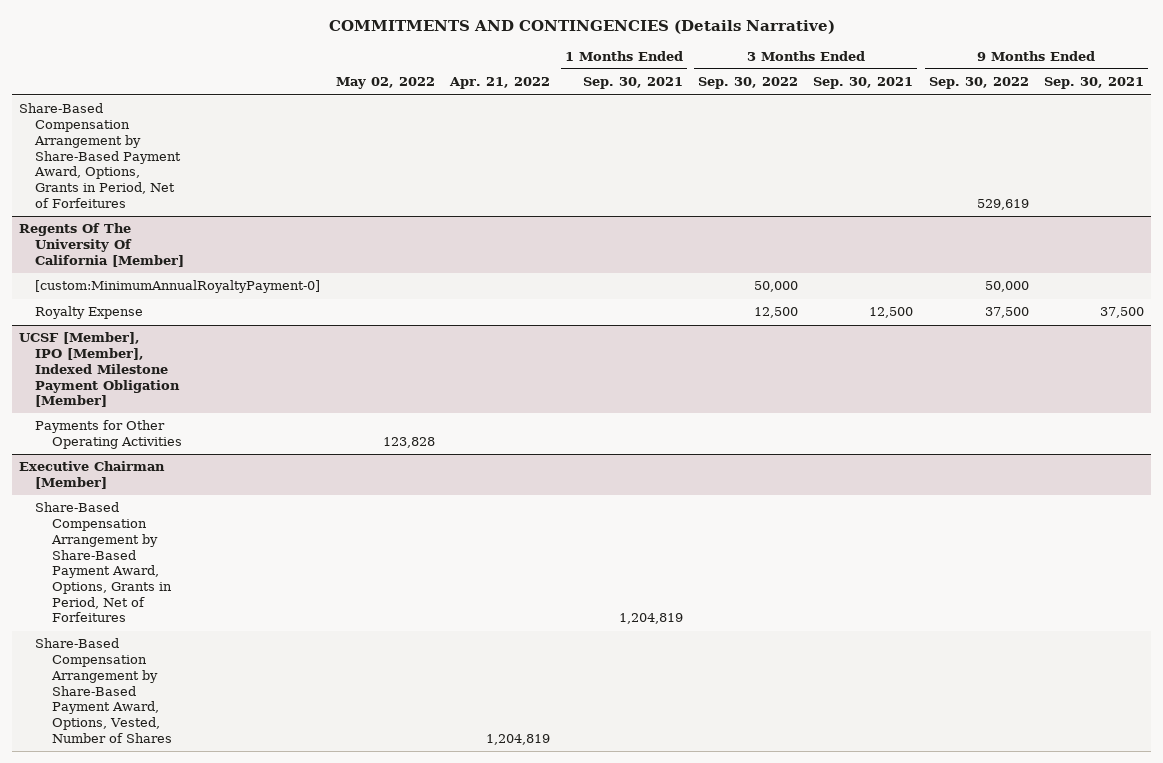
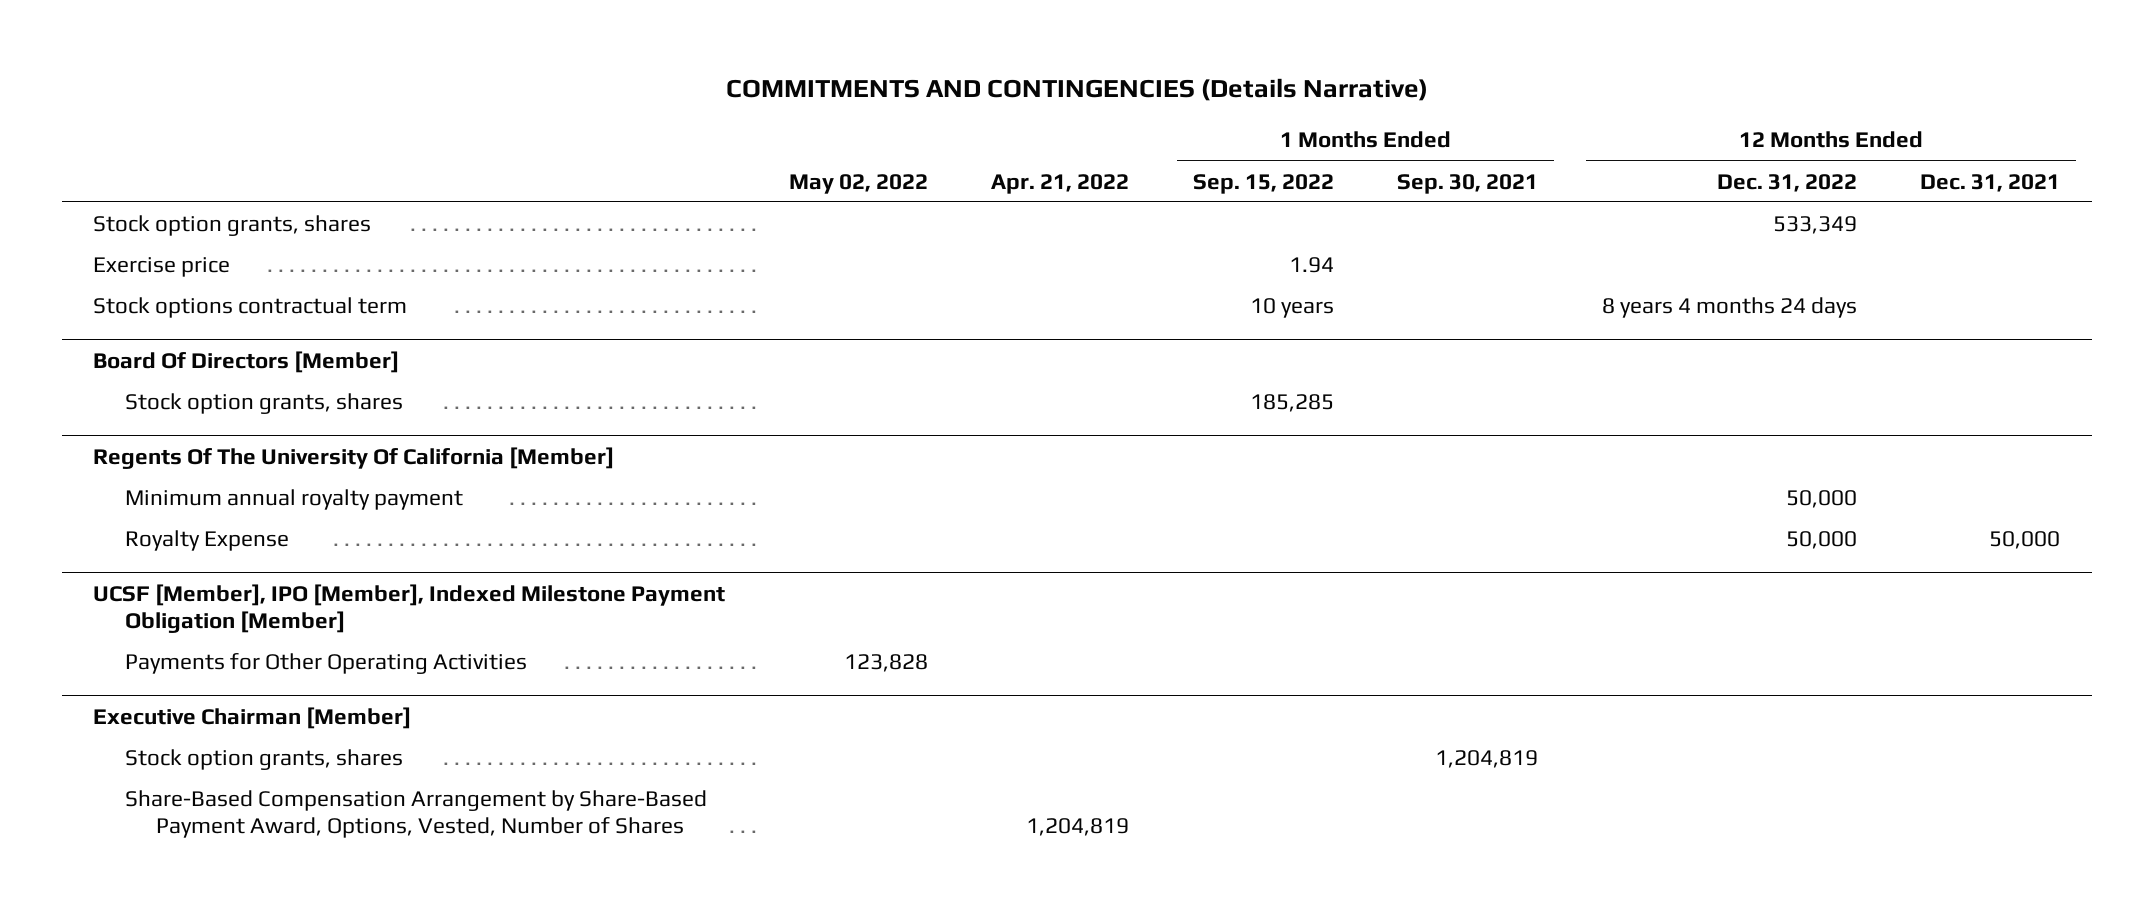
- | May 02, 2022 | Apr. 21, 2022 | 1 Months Ended Sep. 30, 2021 | 3 Months Ended Sep. 30, 2022 | 3 Months Ended Sep. 30, 2021 | 9 Months Ended Sep. 30, 2022 | 9 Months Ended Sep. 30, 2021
+ | May 02, 2022 | Apr. 21, 2022 | 1 Months Ended Sep. 15, 2022 | 1 Months Ended Sep. 30, 2021 | 12 Months Ended Dec. 31, 2022 | 12 Months Ended Dec. 31, 2021
- Share-Based Compensation Arrangement by Share-Based Payment Award, Options, Grants in Period, Net of Forfeitures | | | | | | 529,619 |
+ Stock option grants, shares | | | | | 533,349 |
+ Exercise price | | | 1.94 | | |
+ Stock options contractual term | | | 10 years | | 8 years 4 months 24 days |
+ Board Of Directors [Member]
+ Stock option grants, shares | | | 185,285 | | |
@ Regents Of The University Of California [Member]
- [custom:MinimumAnnualRoyaltyPayment-0] | | | | 50,000 | | 50,000 |
+ Minimum annual royalty payment | | | | | 50,000 |
@ Executive Chairman [Member]
- Share-Based Compensation Arrangement by Share-Based Payment Award, Options, Grants in Period, Net of Forfeitures | | | 1,204,819 | | | |
+ Stock option grants, shares | | | | 1,204,819 | |

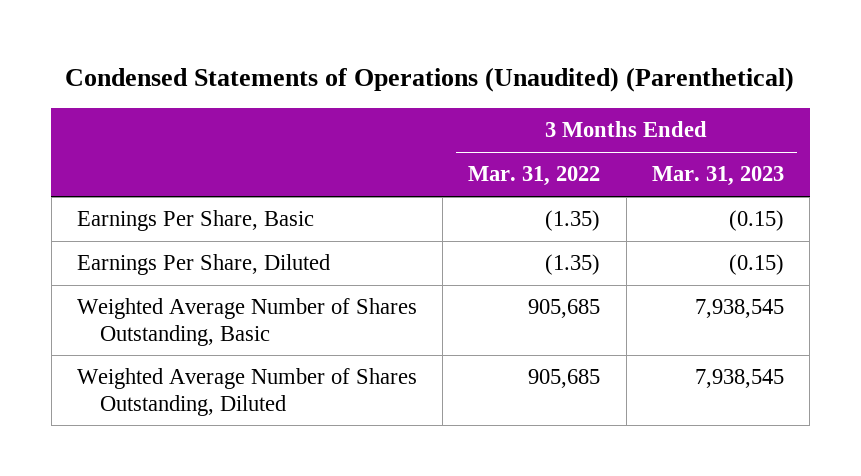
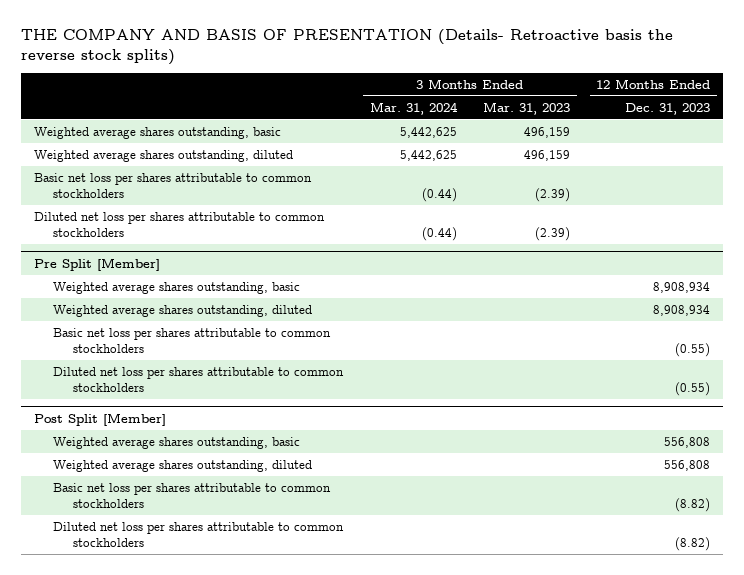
- Condensed Statements of Operations (Unaudited) (Parenthetical)
+ THE COMPANY AND BASIS OF PRESENTATION (Details- Retroactive basis the reverse stock splits)
- | 3 Months Ended Mar. 31, 2022 | 3 Months Ended Mar. 31, 2023
+ | 3 Months Ended Mar. 31, 2024 | 3 Months Ended Mar. 31, 2023 | 12 Months Ended Dec. 31, 2023
- Earnings Per Share, Basic | (1.35) | (0.15)
- Earnings Per Share, Diluted | (1.35) | (0.15)
- Weighted Average Number of Shares Outstanding, Basic | 905,685 | 7,938,545
- Weighted Average Number of Shares Outstanding, Diluted | 905,685 | 7,938,545
+ Weighted average shares outstanding, basic | 5,442,625 | 496,159 |
+ Weighted average shares outstanding, diluted | 5,442,625 | 496,159 |
+ Basic net loss per shares attributable to common stockholders | (0.44) | (2.39) |
+ Diluted net loss per shares attributable to common stockholders | (0.44) | (2.39) |
+ Pre Split [Member]
+ Weighted average shares outstanding, basic | | | 8,908,934
+ Weighted average shares outstanding, diluted | | | 8,908,934
+ Basic net loss per shares attributable to common stockholders | | | (0.55)
+ Diluted net loss per shares attributable to common stockholders | | | (0.55)
+ Post Split [Member]
+ Weighted average shares outstanding, basic | | | 556,808
+ Weighted average shares outstanding, diluted | | | 556,808
+ Basic net loss per shares attributable to common stockholders | | | (8.82)
+ Diluted net loss per shares attributable to common stockholders | | | (8.82)

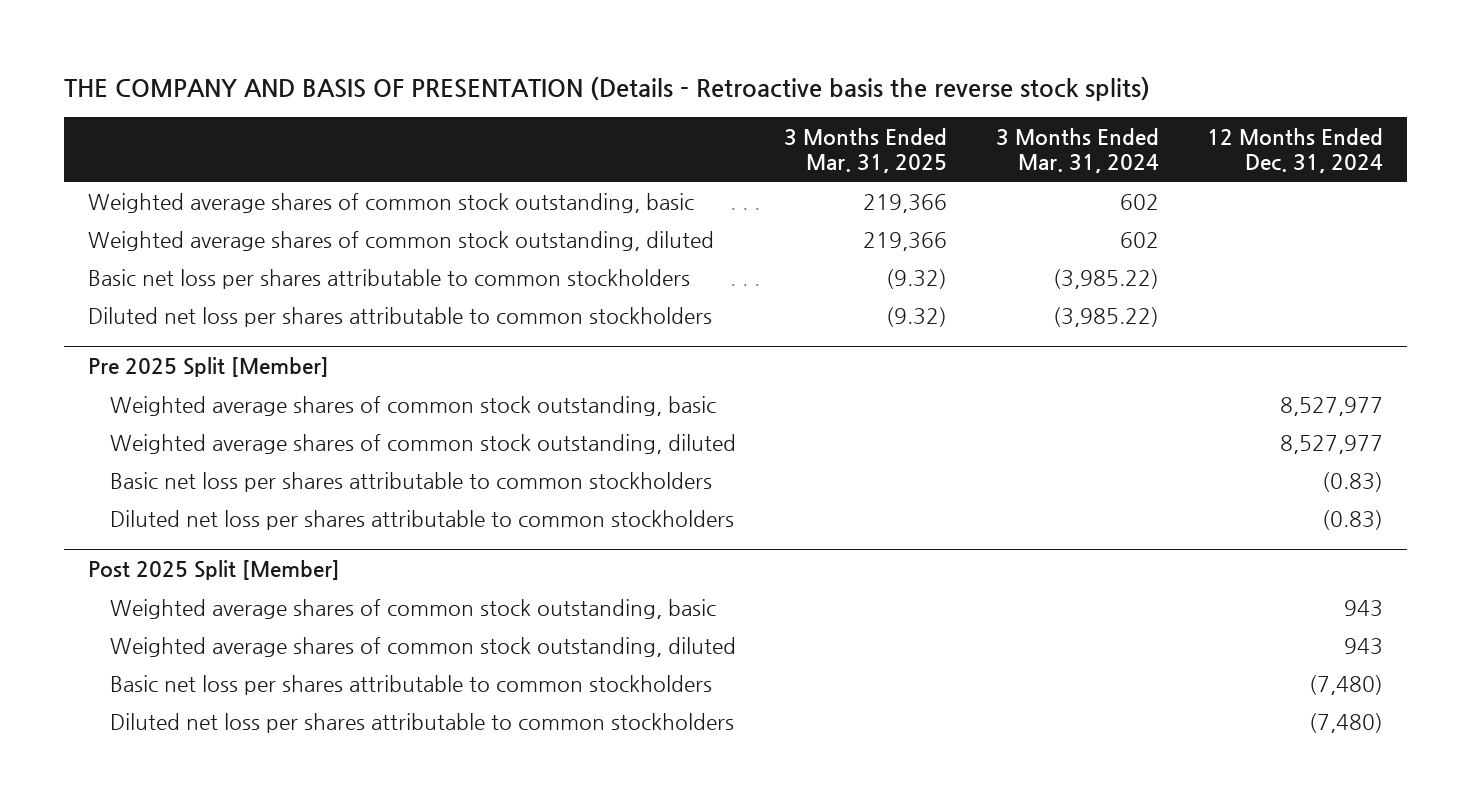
- THE COMPANY AND BASIS OF PRESENTATION (Details- Retroactive basis the reverse stock splits)
+ THE COMPANY AND BASIS OF PRESENTATION (Details - Retroactive basis the reverse stock splits)
- | 3 Months Ended Mar. 31, 2024 | 3 Months Ended Mar. 31, 2023 | 12 Months Ended Dec. 31, 2023
+ | 3 Months Ended Mar. 31, 2025 | 3 Months Ended Mar. 31, 2024 | 12 Months Ended Dec. 31, 2024
- Weighted average shares outstanding, basic | 5,442,625 | 496,159 |
- Weighted average shares outstanding, diluted | 5,442,625 | 496,159 |
- Basic net loss per shares attributable to common stockholders | (0.44) | (2.39) |
- Diluted net loss per shares attributable to common stockholders | (0.44) | (2.39) |
- Pre Split [Member]
- Weighted average shares outstanding, basic | | | 8,908,934
- Weighted average shares outstanding, diluted | | | 8,908,934
- Basic net loss per shares attributable to common stockholders | | | (0.55)
- Diluted net loss per shares attributable to common stockholders | | | (0.55)
- Post Split [Member]
- Weighted average shares outstanding, basic | | | 556,808
- Weighted average shares outstanding, diluted | | | 556,808
- Basic net loss per shares attributable to common stockholders | | | (8.82)
- Diluted net loss per shares attributable to common stockholders | | | (8.82)
+ Weighted average shares of common stock outstanding, basic | 219,366 | 602 |
+ Weighted average shares of common stock outstanding, diluted | 219,366 | 602 |
+ Basic net loss per shares attributable to common stockholders | (9.32) | (3,985.22) |
+ Diluted net loss per shares attributable to common stockholders | (9.32) | (3,985.22) |
+ Pre 2025 Split [Member]
+ Weighted average shares of common stock outstanding, basic | | | 8,527,977
+ Weighted average shares of common stock outstanding, diluted | | | 8,527,977
+ Basic net loss per shares attributable to common stockholders | | | (0.83)
+ Diluted net loss per shares attributable to common stockholders | | | (0.83)
+ Post 2025 Split [Member]
+ Weighted average shares of common stock outstanding, basic | | | 943
+ Weighted average shares of common stock outstanding, diluted | | | 943
+ Basic net loss per shares attributable to common stockholders | | | (7,480)
+ Diluted net loss per shares attributable to common stockholders | | | (7,480)

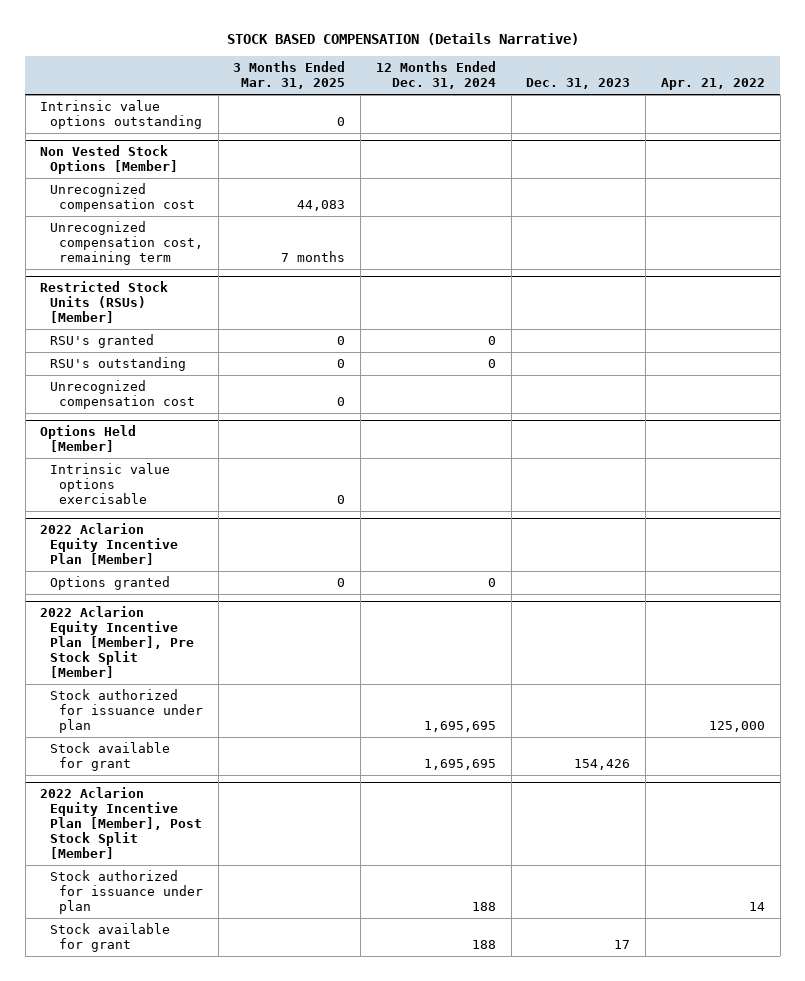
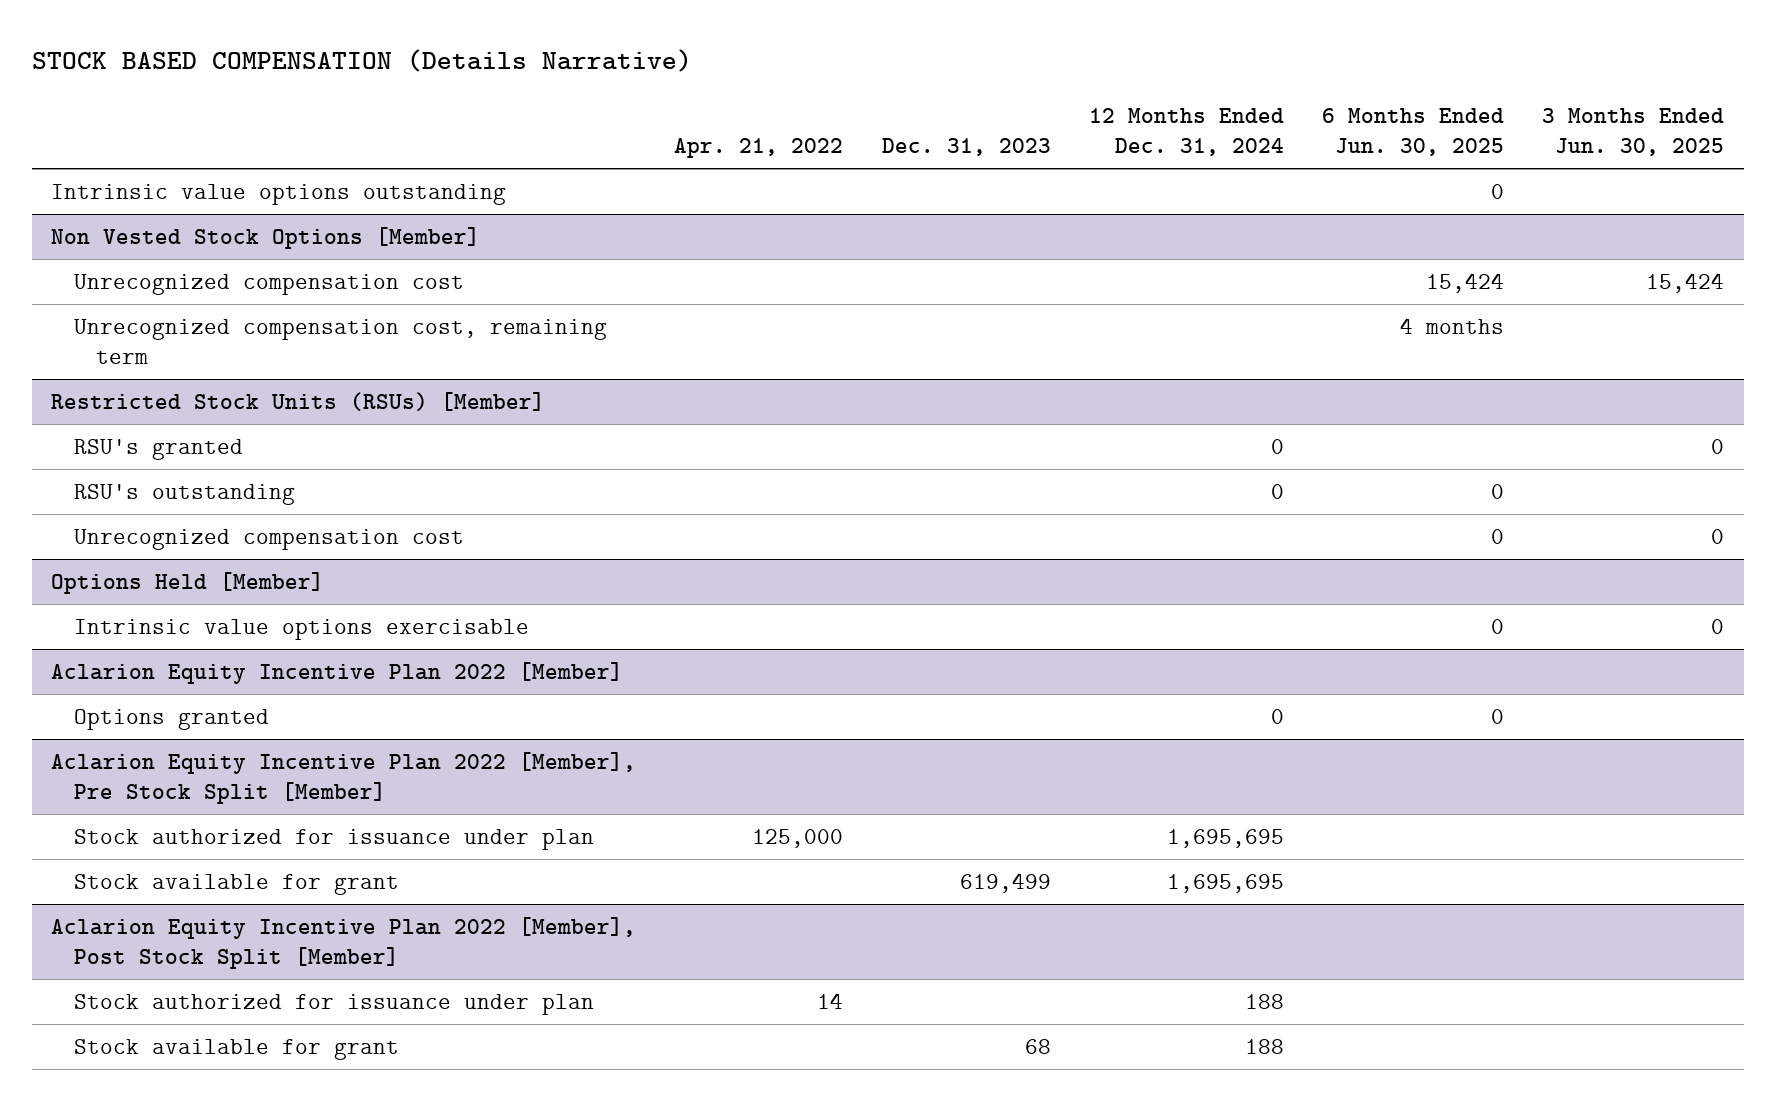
- | 3 Months Ended Mar. 31, 2025 | 12 Months Ended Dec. 31, 2024 | Dec. 31, 2023 | Apr. 21, 2022
+ | Apr. 21, 2022 | Dec. 31, 2023 | 12 Months Ended Dec. 31, 2024 | 6 Months Ended Jun. 30, 2025 | 3 Months Ended Jun. 30, 2025
- 2022 Aclarion Equity Incentive Plan [Member]
+ Aclarion Equity Incentive Plan 2022 [Member]
- 2022 Aclarion Equity Incentive Plan [Member], Pre Stock Split [Member]
+ Aclarion Equity Incentive Plan 2022 [Member], Pre Stock Split [Member]
- Stock available for grant | | 1,695,695 | 154,426 |
- 2022 Aclarion Equity Incentive Plan [Member], Post Stock Split [Member]
+ Stock available for grant | | 619,499 | 1,695,695 | |
+ Aclarion Equity Incentive Plan 2022 [Member], Post Stock Split [Member]
- Stock available for grant | | 188 | 17 |
+ Stock available for grant | | 68 | 188 | |

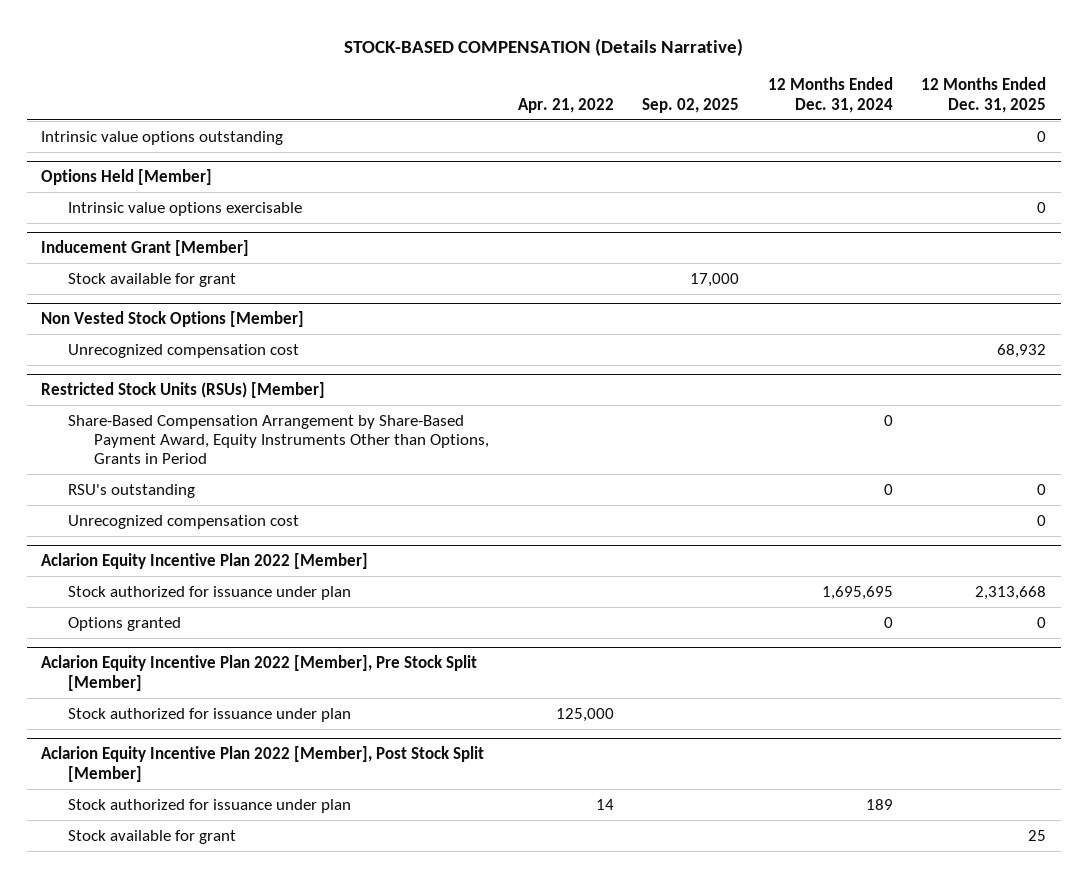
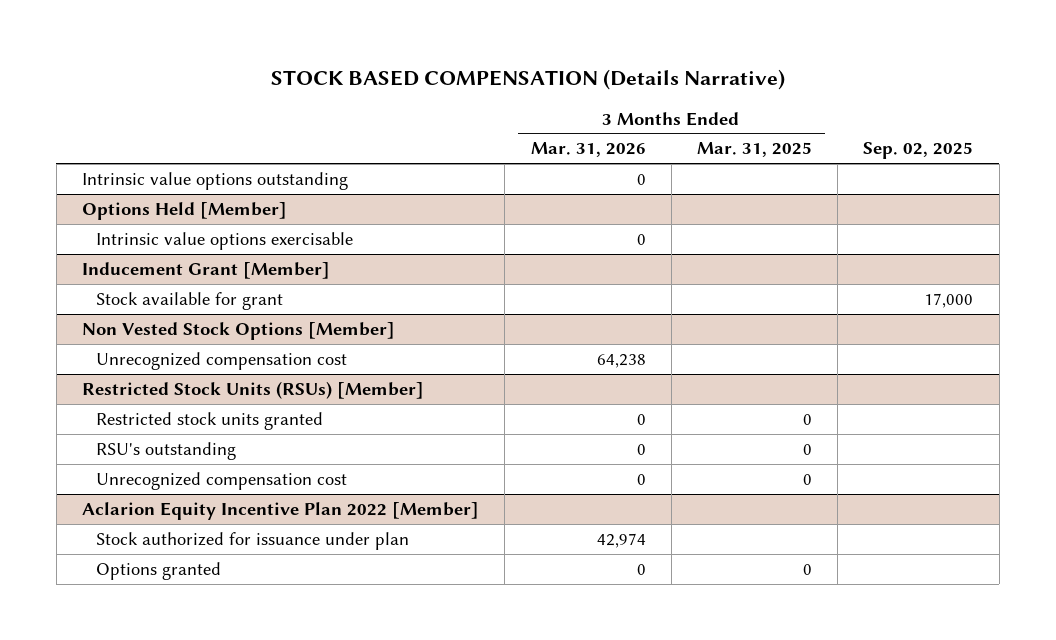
- STOCK-BASED COMPENSATION (Details Narrative)
+ STOCK BASED COMPENSATION (Details Narrative)
- | Apr. 21, 2022 | Sep. 02, 2025 | 12 Months Ended Dec. 31, 2024 | 12 Months Ended Dec. 31, 2025
+ | 3 Months Ended Mar. 31, 2026 | 3 Months Ended Mar. 31, 2025 | Sep. 02, 2025
@ Restricted Stock Units (RSUs) [Member]
- Share-Based Compensation Arrangement by Share-Based Payment Award, Equity Instruments Other than Options, Grants in Period | | | 0 |
+ Restricted stock units granted | 0 | 0 |
- Aclarion Equity Incentive Plan 2022 [Member], Pre Stock Split [Member]
- Stock authorized for issuance under plan | 125,000 | | |
- Aclarion Equity Incentive Plan 2022 [Member], Post Stock Split [Member]
- Stock authorized for issuance under plan | 14 | | 189 |
- Stock available for grant | | | | 25

